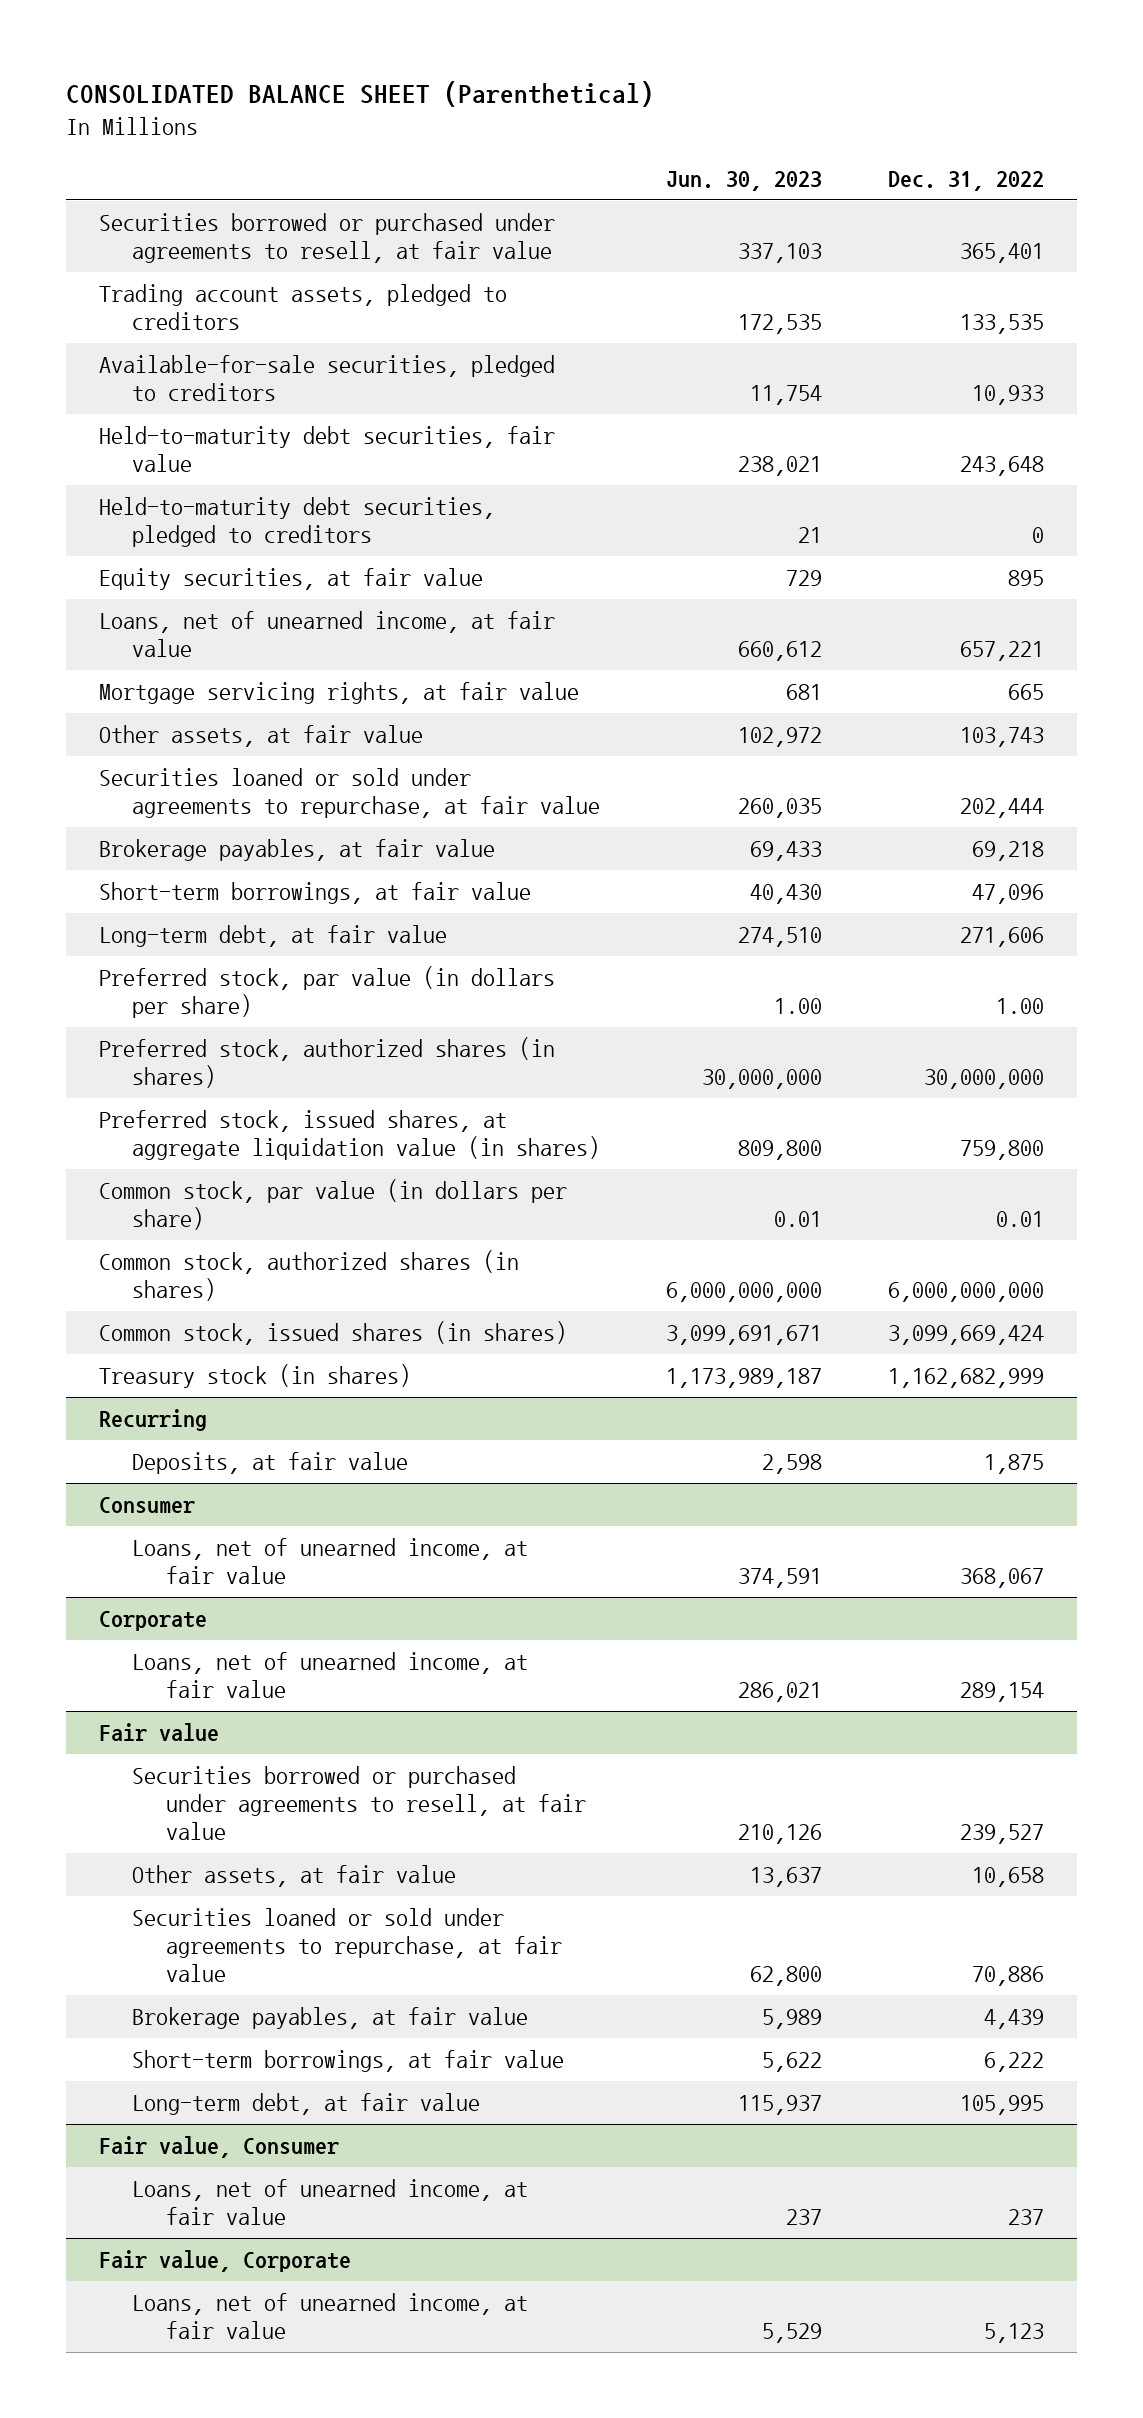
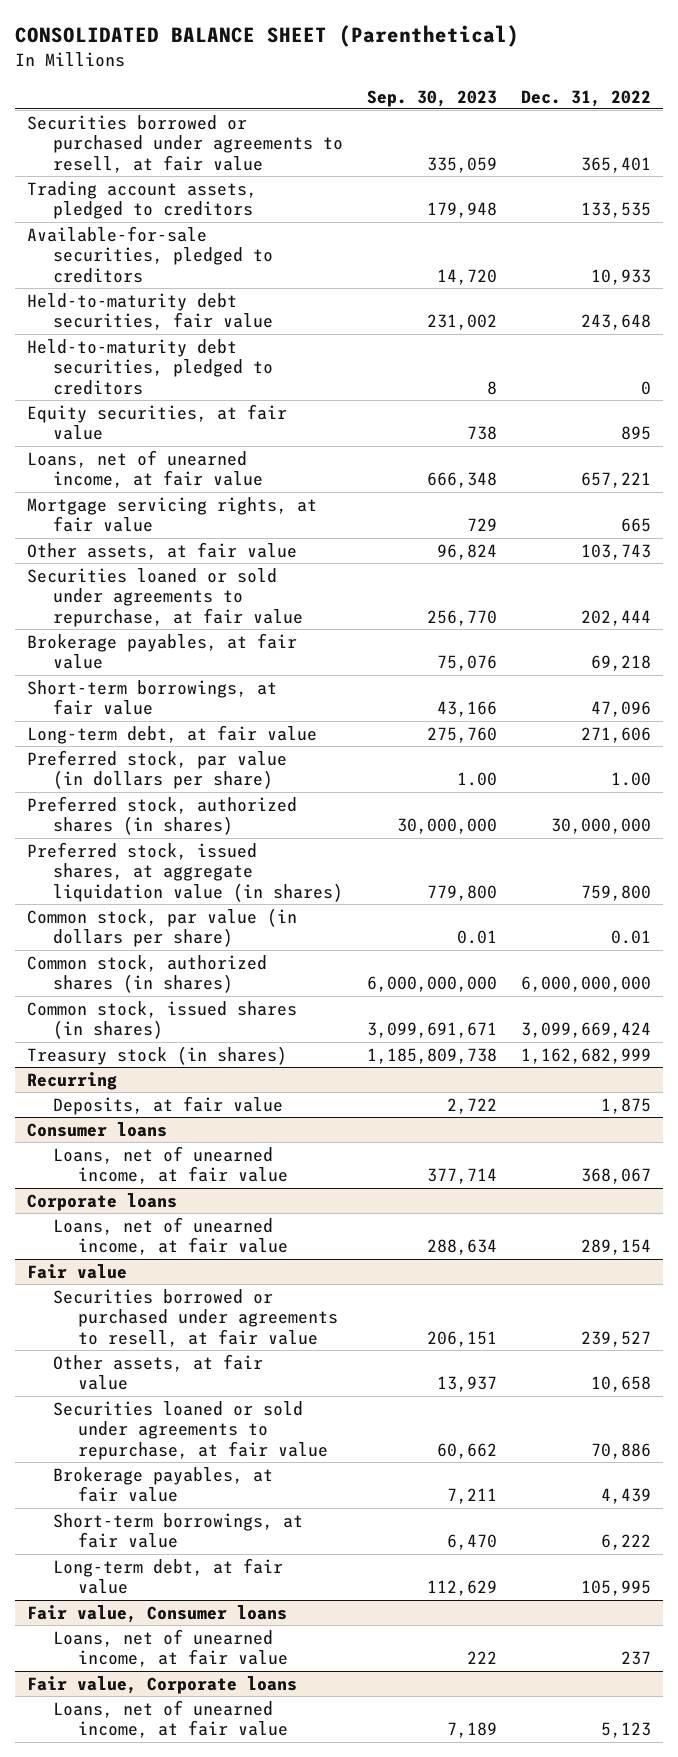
- | Jun. 30, 2023 | Dec. 31, 2022
+ | Sep. 30, 2023 | Dec. 31, 2022
- Consumer
+ Consumer loans
- Corporate
+ Corporate loans
- Fair value, Consumer
+ Fair value, Consumer loans
- Fair value, Corporate
+ Fair value, Corporate loans

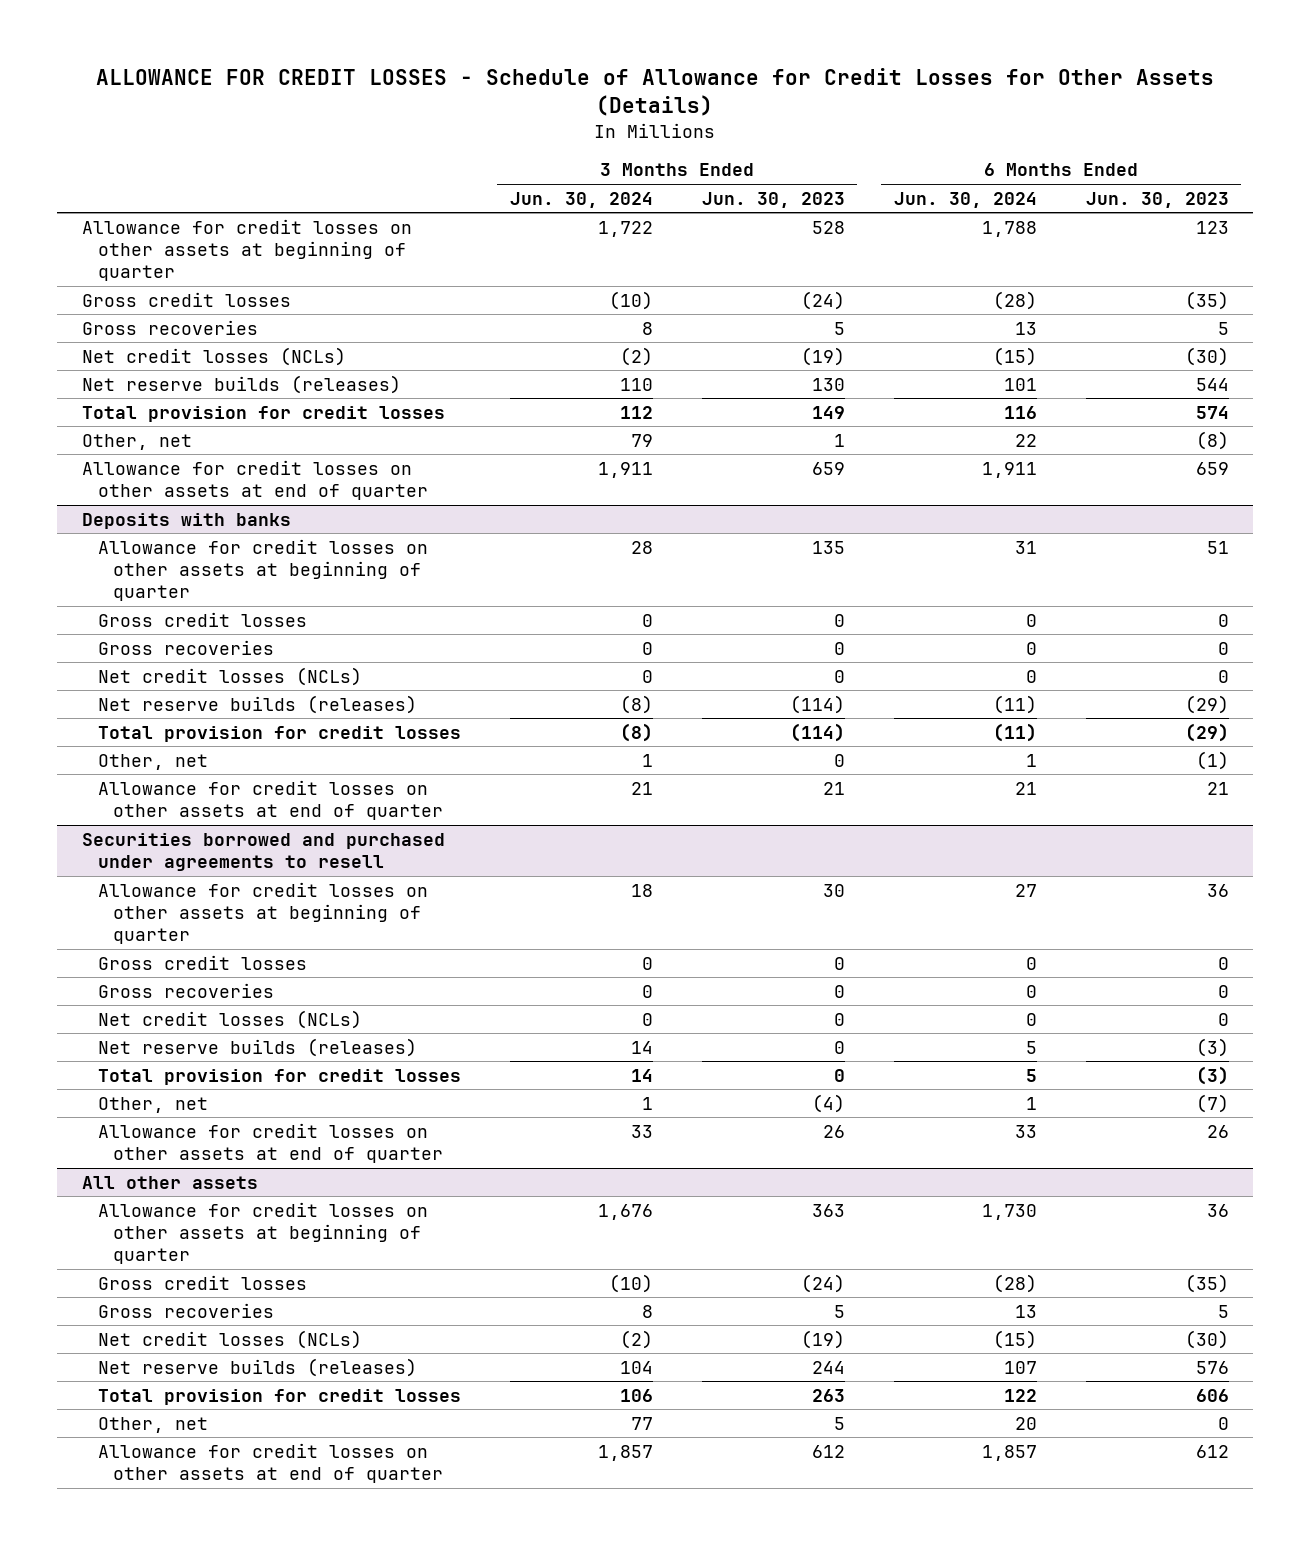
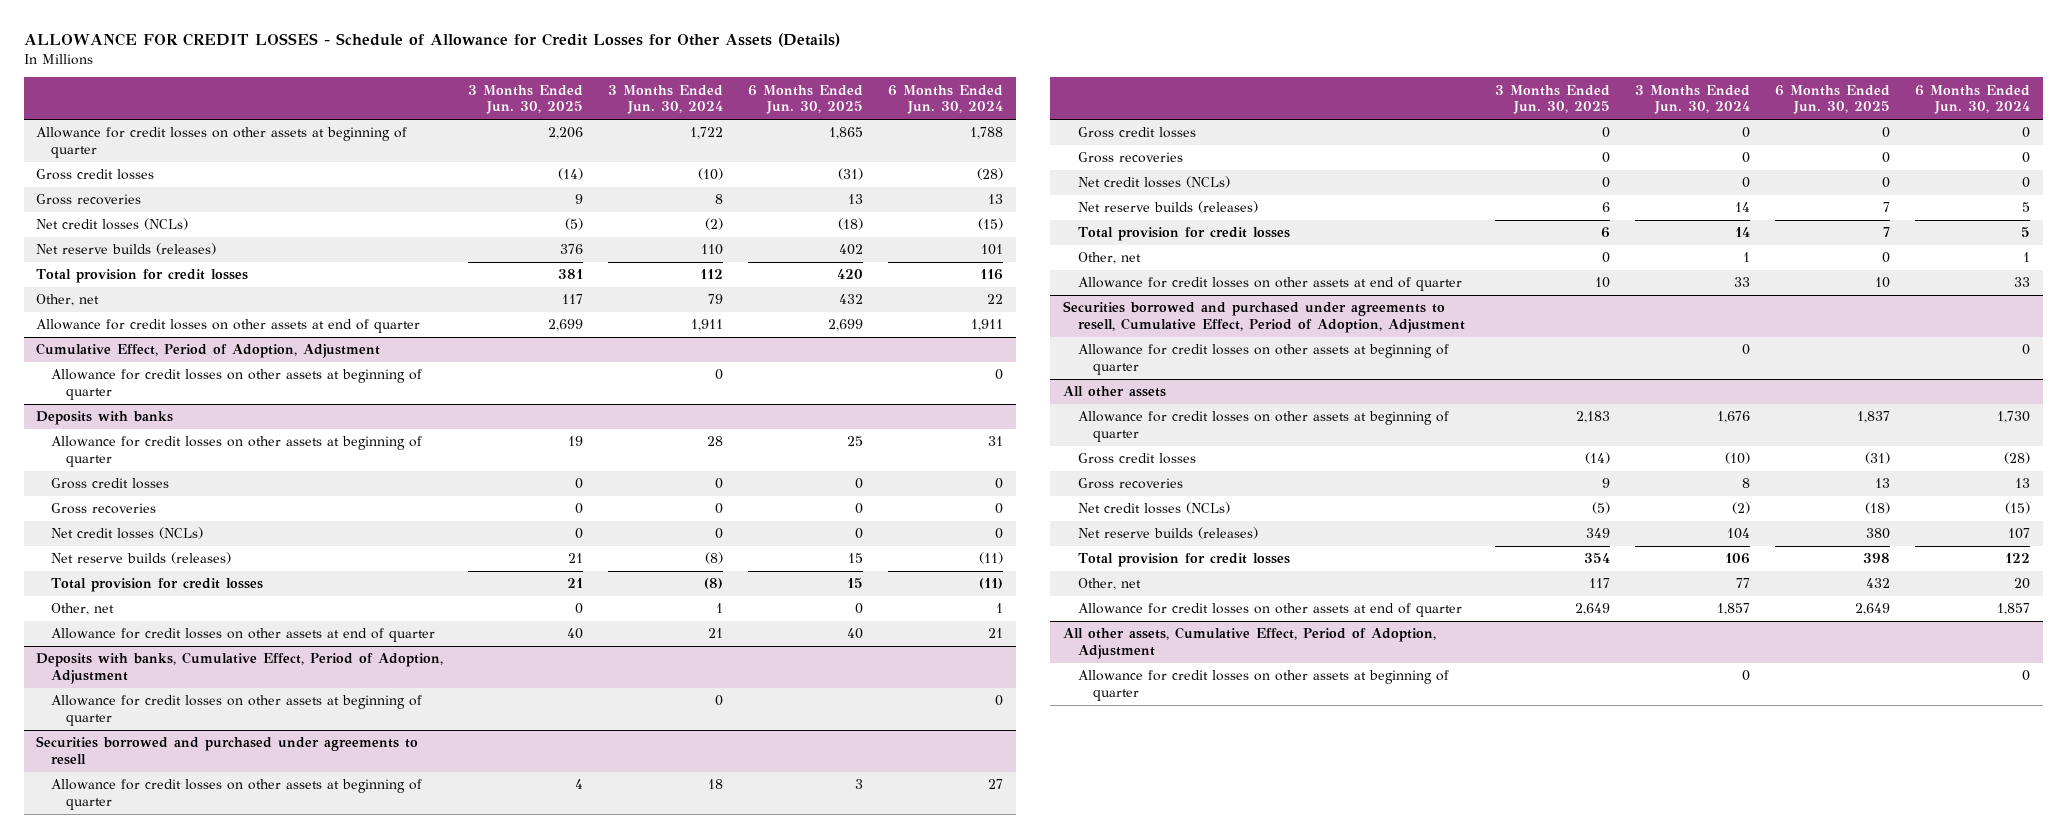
- | 3 Months Ended Jun. 30, 2024 | 3 Months Ended Jun. 30, 2023 | 6 Months Ended Jun. 30, 2024 | 6 Months Ended Jun. 30, 2023
+ | 3 Months Ended Jun. 30, 2025 | 3 Months Ended Jun. 30, 2024 | 6 Months Ended Jun. 30, 2025 | 6 Months Ended Jun. 30, 2024
+ Cumulative Effect, Period of Adoption, Adjustment
+ Allowance for credit losses on other assets at beginning of quarter | | 0 | | 0
+ Deposits with banks, Cumulative Effect, Period of Adoption, Adjustment
+ Allowance for credit losses on other assets at beginning of quarter | | 0 | | 0
+ Securities borrowed and purchased under agreements to resell, Cumulative Effect, Period of Adoption, Adjustment
+ Allowance for credit losses on other assets at beginning of quarter | | 0 | | 0
+ All other assets, Cumulative Effect, Period of Adoption, Adjustment
+ Allowance for credit losses on other assets at beginning of quarter | | 0 | | 0

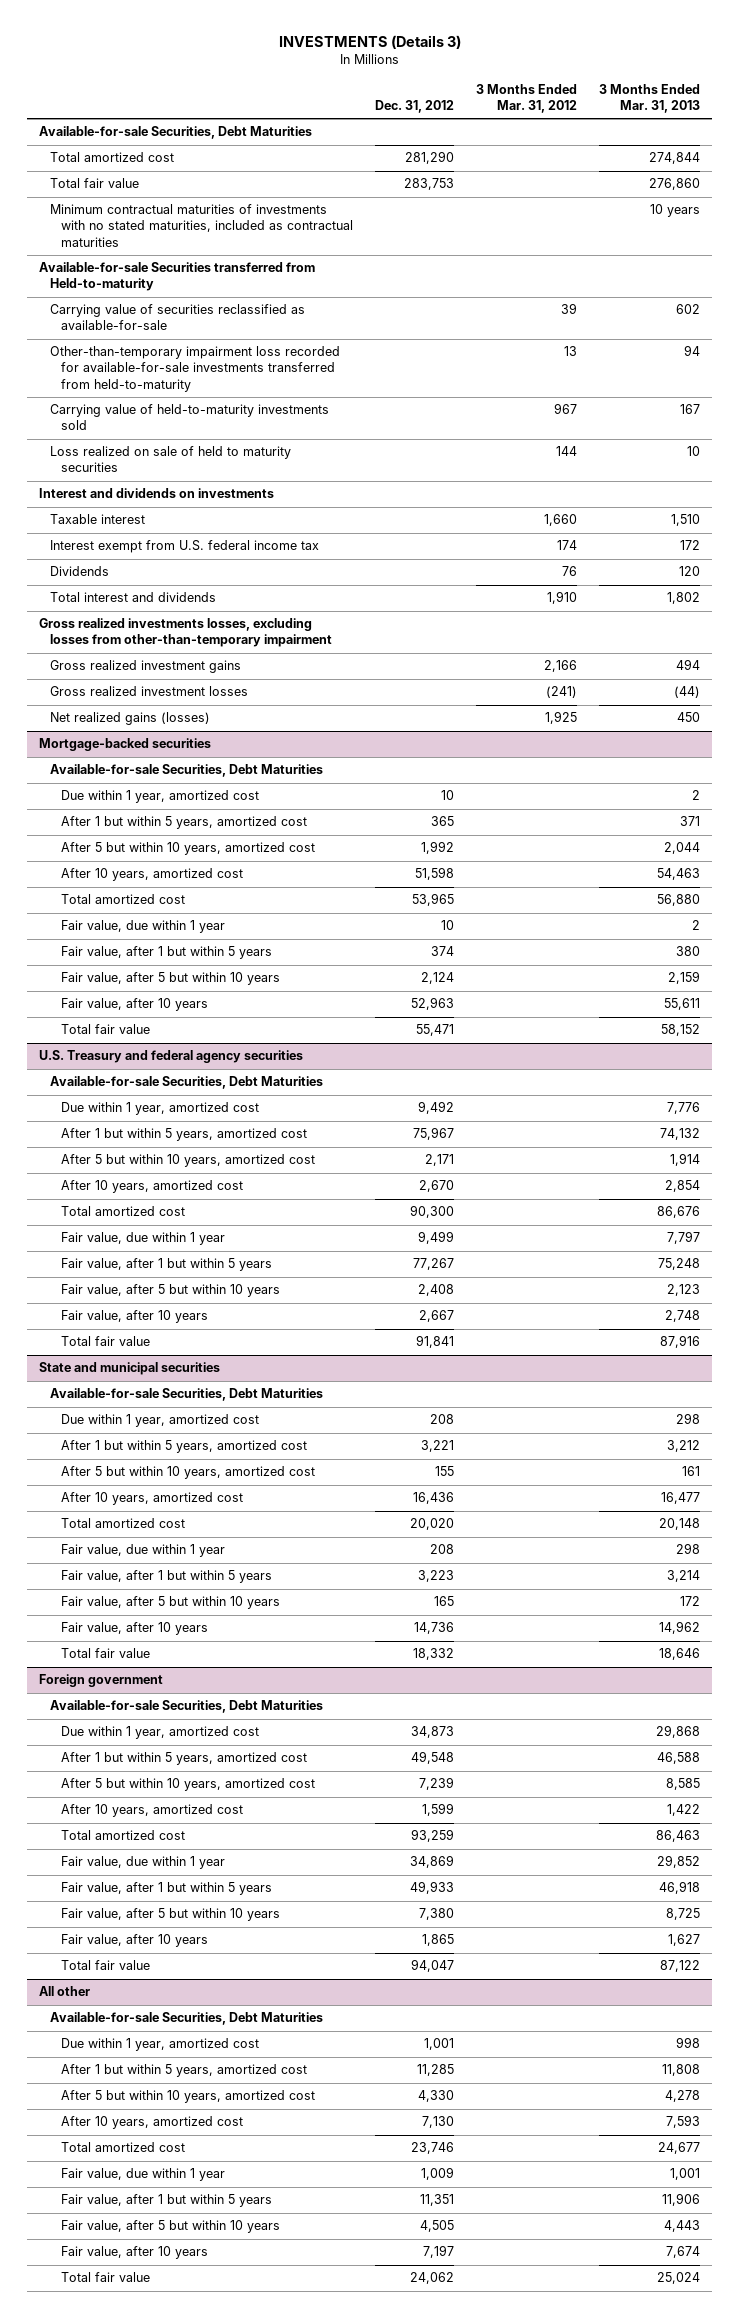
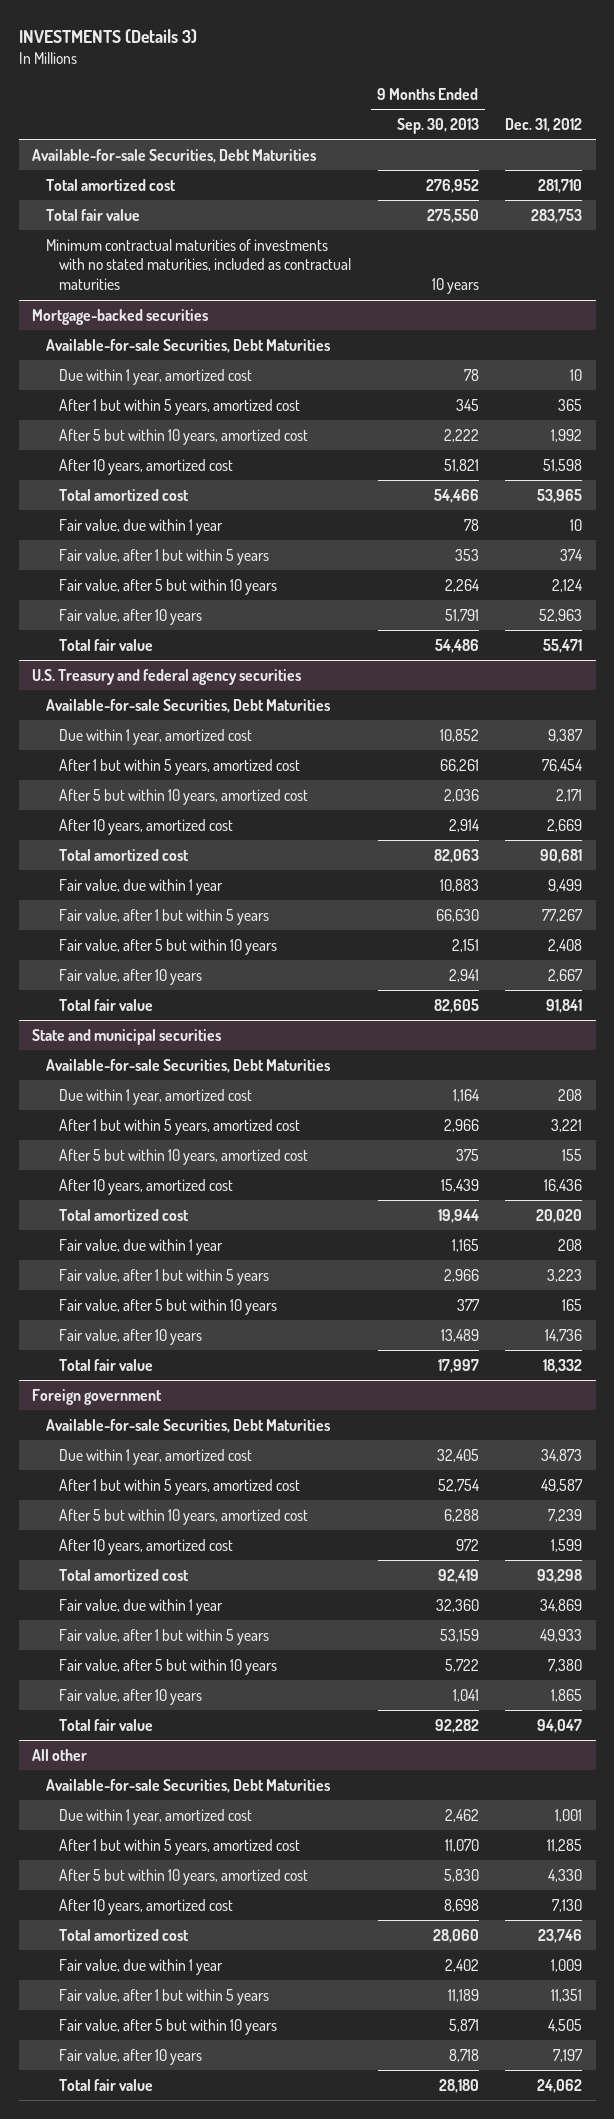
- | Dec. 31, 2012 | 3 Months Ended Mar. 31, 2012 | 3 Months Ended Mar. 31, 2013
+ | 9 Months Ended Sep. 30, 2013 | Dec. 31, 2012
- Total amortized cost | 281,290 | | 274,844
+ Total amortized cost | 276,952 | 281,710
- Available-for-sale Securities transferred from Held-to-maturity
- Carrying value of securities reclassified as available-for-sale | | 39 | 602
- Other-than-temporary impairment loss recorded for available-for-sale investments transferred from held-to-maturity | | 13 | 94
- Carrying value of held-to-maturity investments sold | | 967 | 167
- Loss realized on sale of held to maturity securities | | 144 | 10
- Interest and dividends on investments
- Taxable interest | | 1,660 | 1,510
- Interest exempt from U.S. federal income tax | | 174 | 172
- Dividends | | 76 | 120
- Total interest and dividends | | 1,910 | 1,802
- Gross realized investments losses, excluding losses from other-than-temporary impairment
- Gross realized investment gains | | 2,166 | 494
- Gross realized investment losses | | (241) | (44)
- Net realized gains (losses) | | 1,925 | 450
@ U.S. Treasury and federal agency securities
- Due within 1 year, amortized cost | 9,492 | | 7,776
- After 1 but within 5 years, amortized cost | 75,967 | | 74,132
+ Due within 1 year, amortized cost | 10,852 | 9,387
+ After 1 but within 5 years, amortized cost | 66,261 | 76,454
- After 10 years, amortized cost | 2,670 | | 2,854
- Total amortized cost | 90,300 | | 86,676
+ After 10 years, amortized cost | 2,914 | 2,669
+ Total amortized cost | 82,063 | 90,681
@ Foreign government
- After 1 but within 5 years, amortized cost | 49,548 | | 46,588
+ After 1 but within 5 years, amortized cost | 52,754 | 49,587
- Total amortized cost | 93,259 | | 86,463
+ Total amortized cost | 92,419 | 93,298

